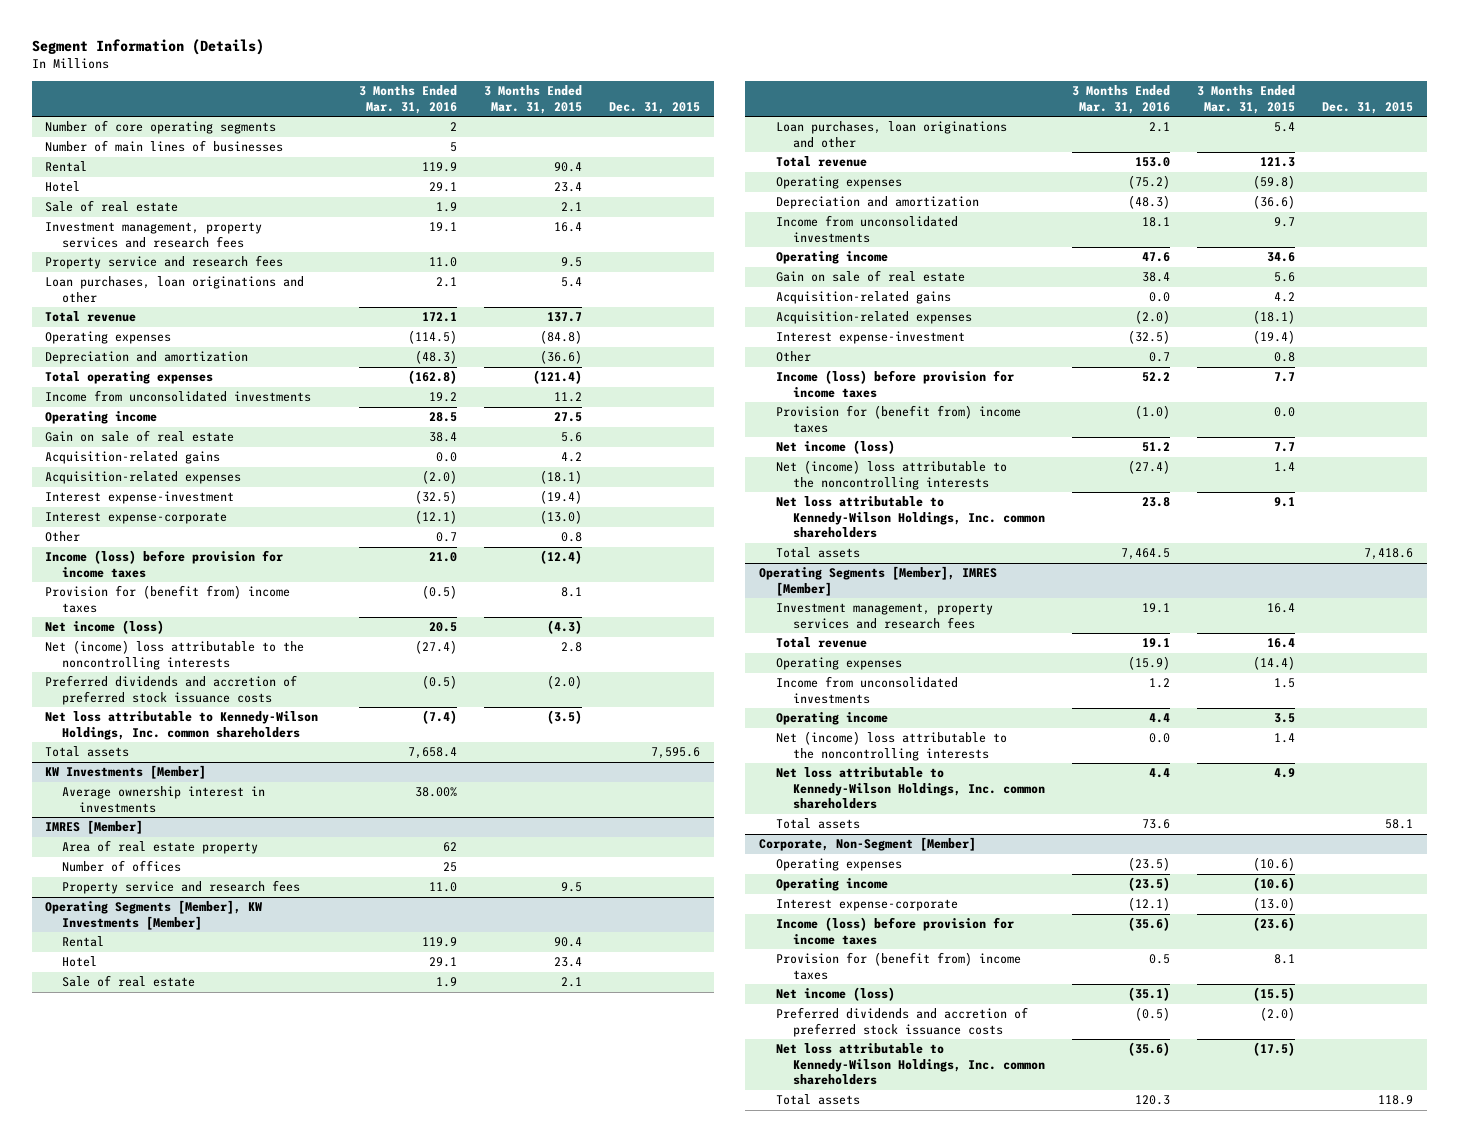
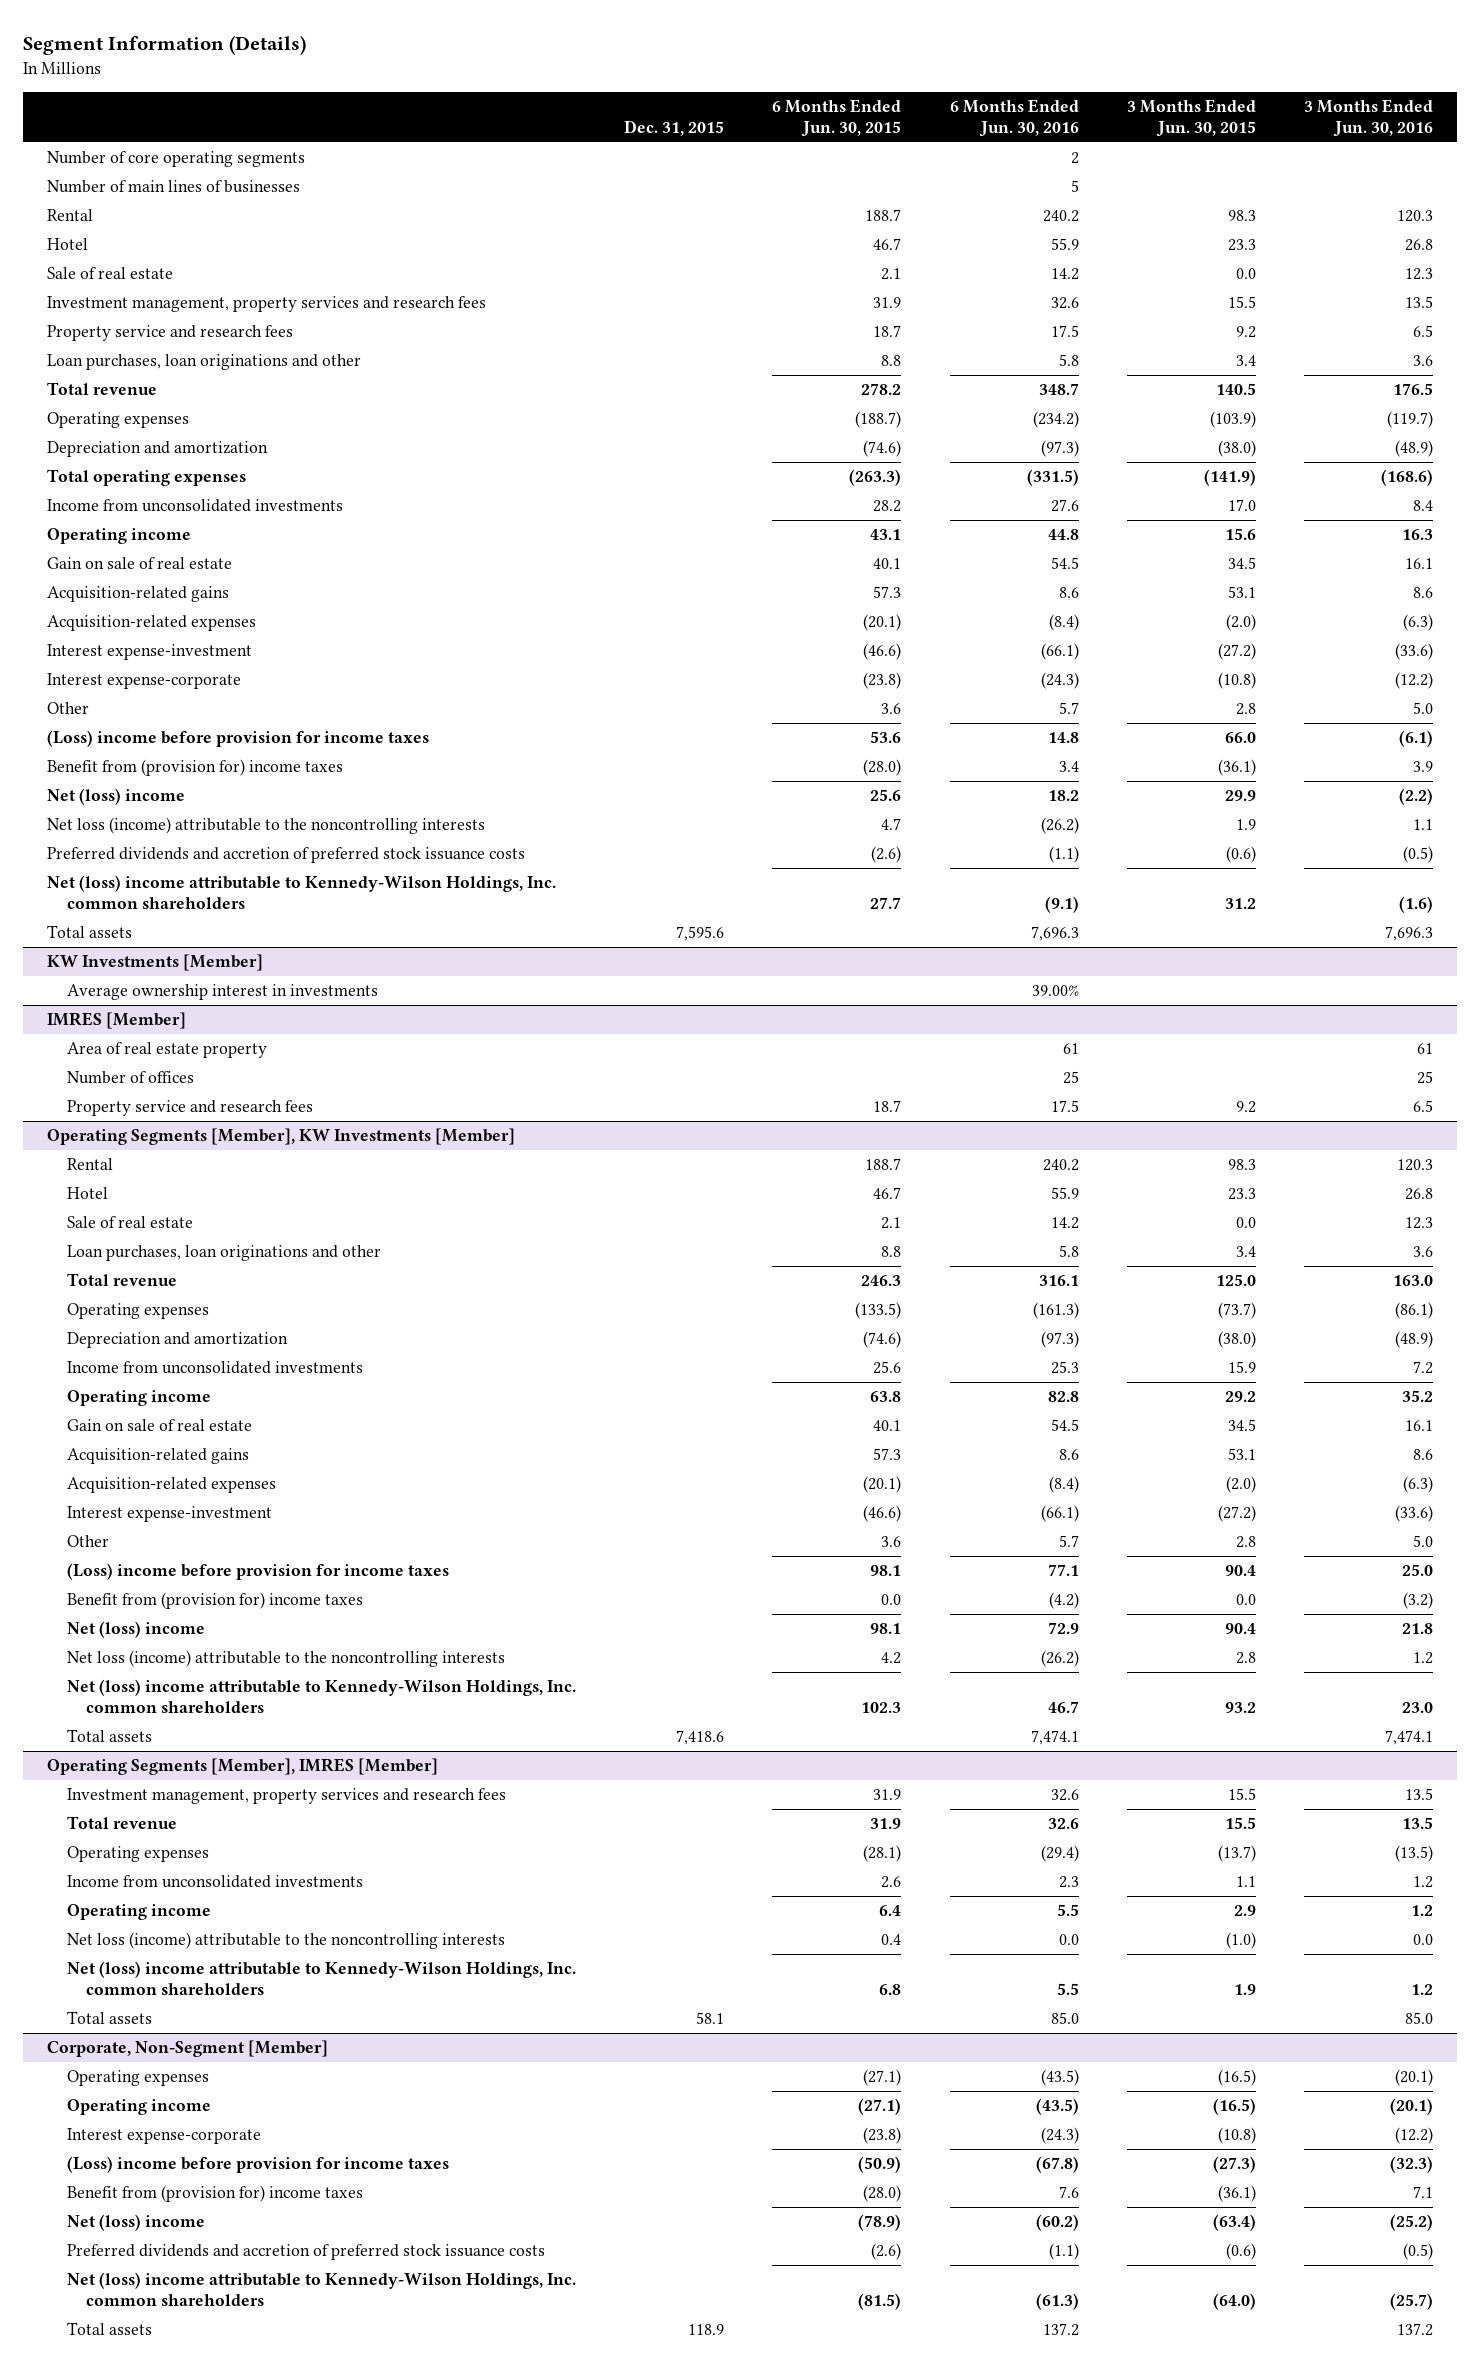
- | 3 Months Ended Mar. 31, 2016 | 3 Months Ended Mar. 31, 2015 | Dec. 31, 2015
+ | Dec. 31, 2015 | 6 Months Ended Jun. 30, 2015 | 6 Months Ended Jun. 30, 2016 | 3 Months Ended Jun. 30, 2015 | 3 Months Ended Jun. 30, 2016
- Income (loss) before provision for income taxes | 21.0 | (12.4) |
- Provision for (benefit from) income taxes | (0.5) | 8.1 |
- Net income (loss) | 20.5 | (4.3) |
- Net (income) loss attributable to the noncontrolling interests | (27.4) | 2.8 |
+ (Loss) income before provision for income taxes | | 53.6 | 14.8 | 66.0 | (6.1)
+ Benefit from (provision for) income taxes | | (28.0) | 3.4 | (36.1) | 3.9
+ Net (loss) income | | 25.6 | 18.2 | 29.9 | (2.2)
+ Net loss (income) attributable to the noncontrolling interests | | 4.7 | (26.2) | 1.9 | 1.1
- Net loss attributable to Kennedy-Wilson Holdings, Inc. common shareholders | (7.4) | (3.5) |
+ Net (loss) income attributable to Kennedy-Wilson Holdings, Inc. common shareholders | | 27.7 | (9.1) | 31.2 | (1.6)
@ Operating Segments [Member], KW Investments [Member]
- Income (loss) before provision for income taxes | 52.2 | 7.7 |
- Provision for (benefit from) income taxes | (1.0) | 0.0 |
- Net income (loss) | 51.2 | 7.7 |
- Net (income) loss attributable to the noncontrolling interests | (27.4) | 1.4 |
- Net loss attributable to Kennedy-Wilson Holdings, Inc. common shareholders | 23.8 | 9.1 |
+ (Loss) income before provision for income taxes | | 98.1 | 77.1 | 90.4 | 25.0
+ Benefit from (provision for) income taxes | | 0.0 | (4.2) | 0.0 | (3.2)
+ Net (loss) income | | 98.1 | 72.9 | 90.4 | 21.8
+ Net loss (income) attributable to the noncontrolling interests | | 4.2 | (26.2) | 2.8 | 1.2
+ Net (loss) income attributable to Kennedy-Wilson Holdings, Inc. common shareholders | | 102.3 | 46.7 | 93.2 | 23.0
@ Operating Segments [Member], IMRES [Member]
- Net (income) loss attributable to the noncontrolling interests | 0.0 | 1.4 |
- Net loss attributable to Kennedy-Wilson Holdings, Inc. common shareholders | 4.4 | 4.9 |
+ Net loss (income) attributable to the noncontrolling interests | | 0.4 | 0.0 | (1.0) | 0.0
+ Net (loss) income attributable to Kennedy-Wilson Holdings, Inc. common shareholders | | 6.8 | 5.5 | 1.9 | 1.2
@ Corporate, Non-Segment [Member]
- Income (loss) before provision for income taxes | (35.6) | (23.6) |
- Provision for (benefit from) income taxes | 0.5 | 8.1 |
- Net income (loss) | (35.1) | (15.5) |
+ (Loss) income before provision for income taxes | | (50.9) | (67.8) | (27.3) | (32.3)
+ Benefit from (provision for) income taxes | | (28.0) | 7.6 | (36.1) | 7.1
+ Net (loss) income | | (78.9) | (60.2) | (63.4) | (25.2)
- Net loss attributable to Kennedy-Wilson Holdings, Inc. common shareholders | (35.6) | (17.5) |
+ Net (loss) income attributable to Kennedy-Wilson Holdings, Inc. common shareholders | | (81.5) | (61.3) | (64.0) | (25.7)

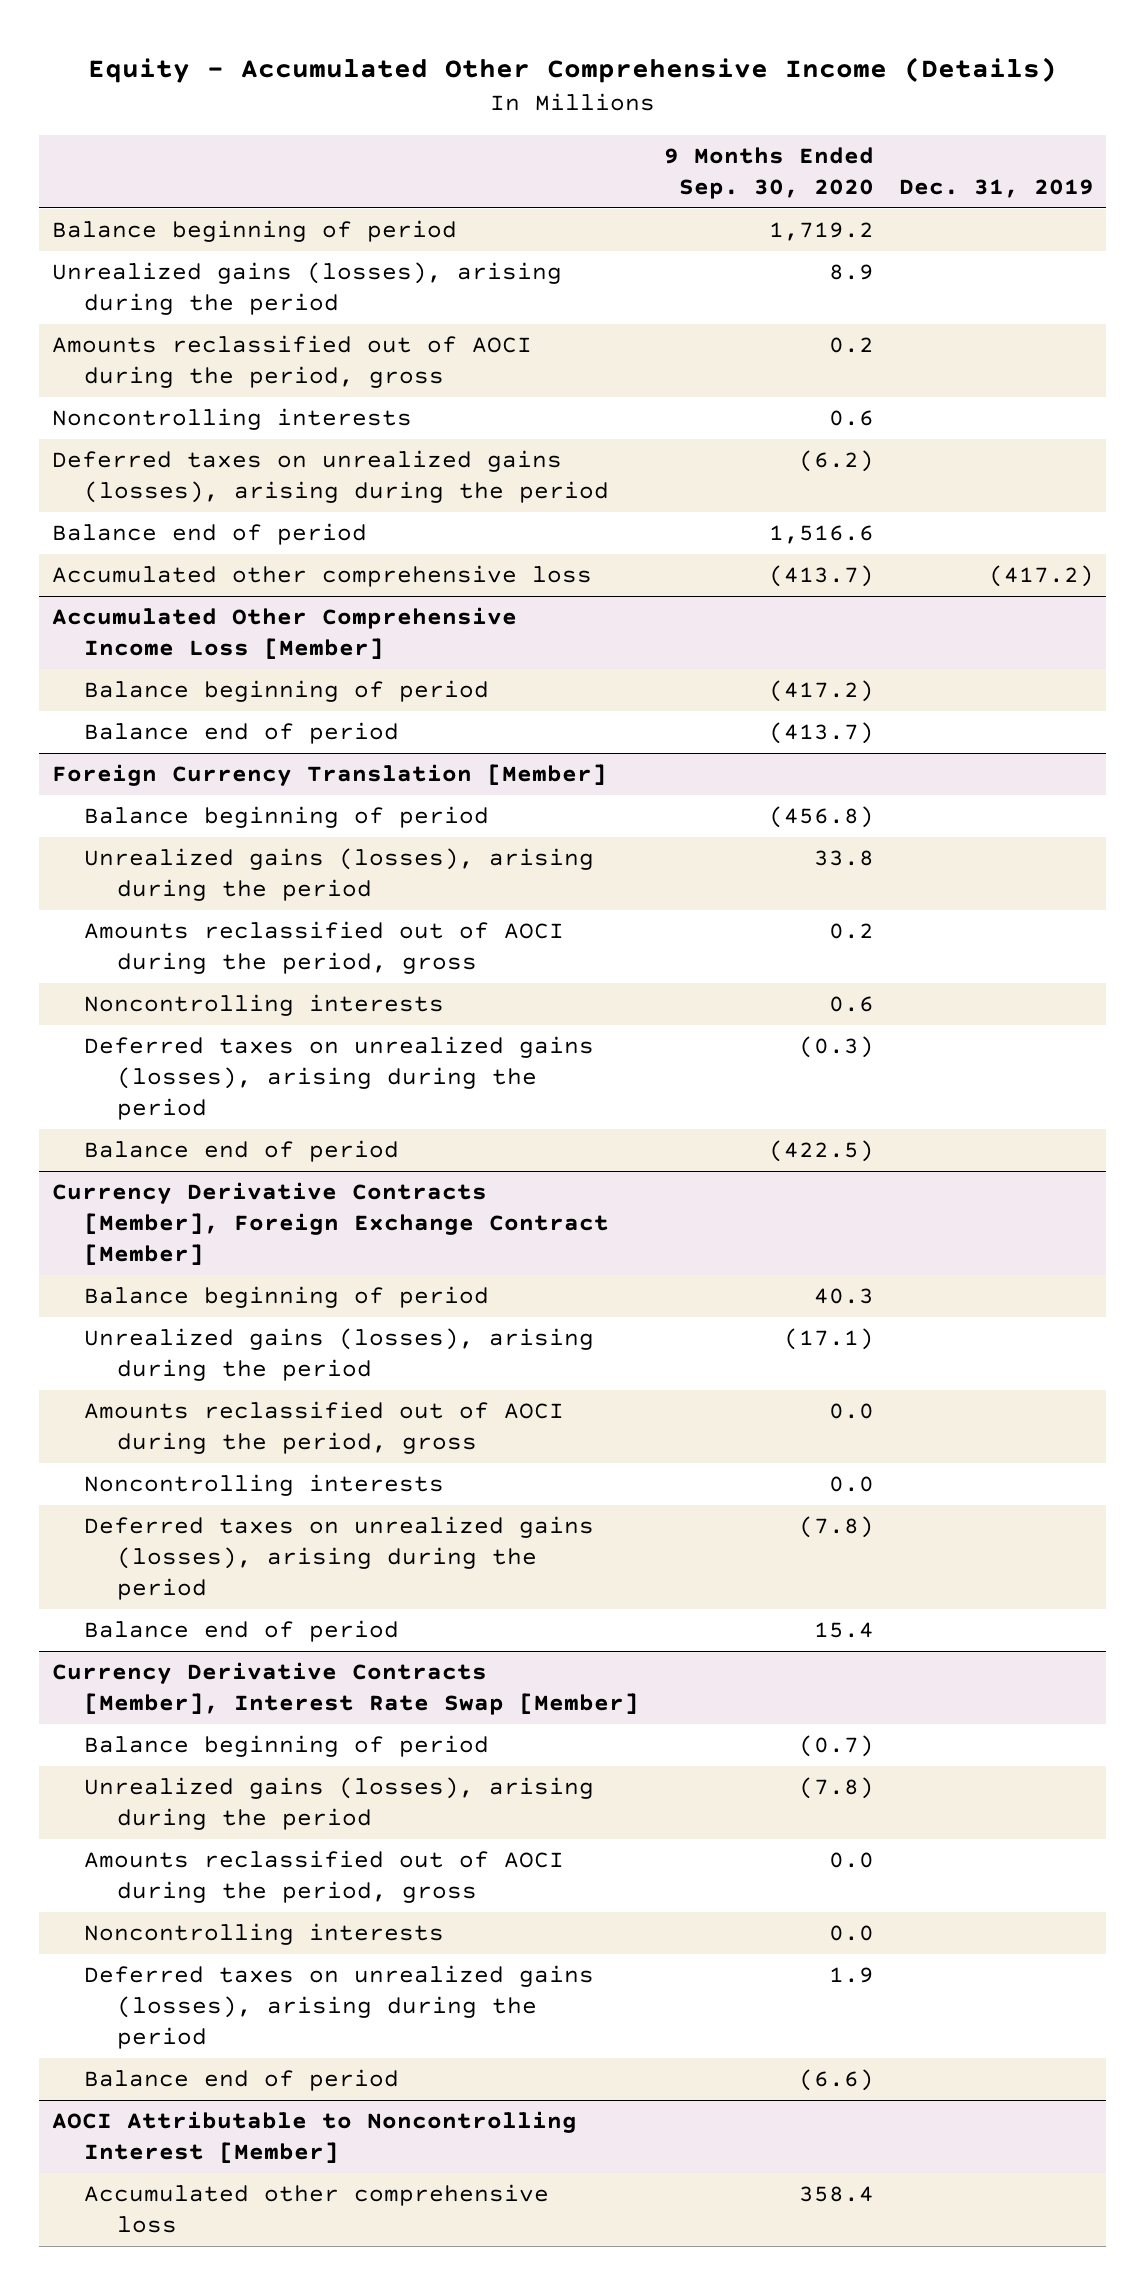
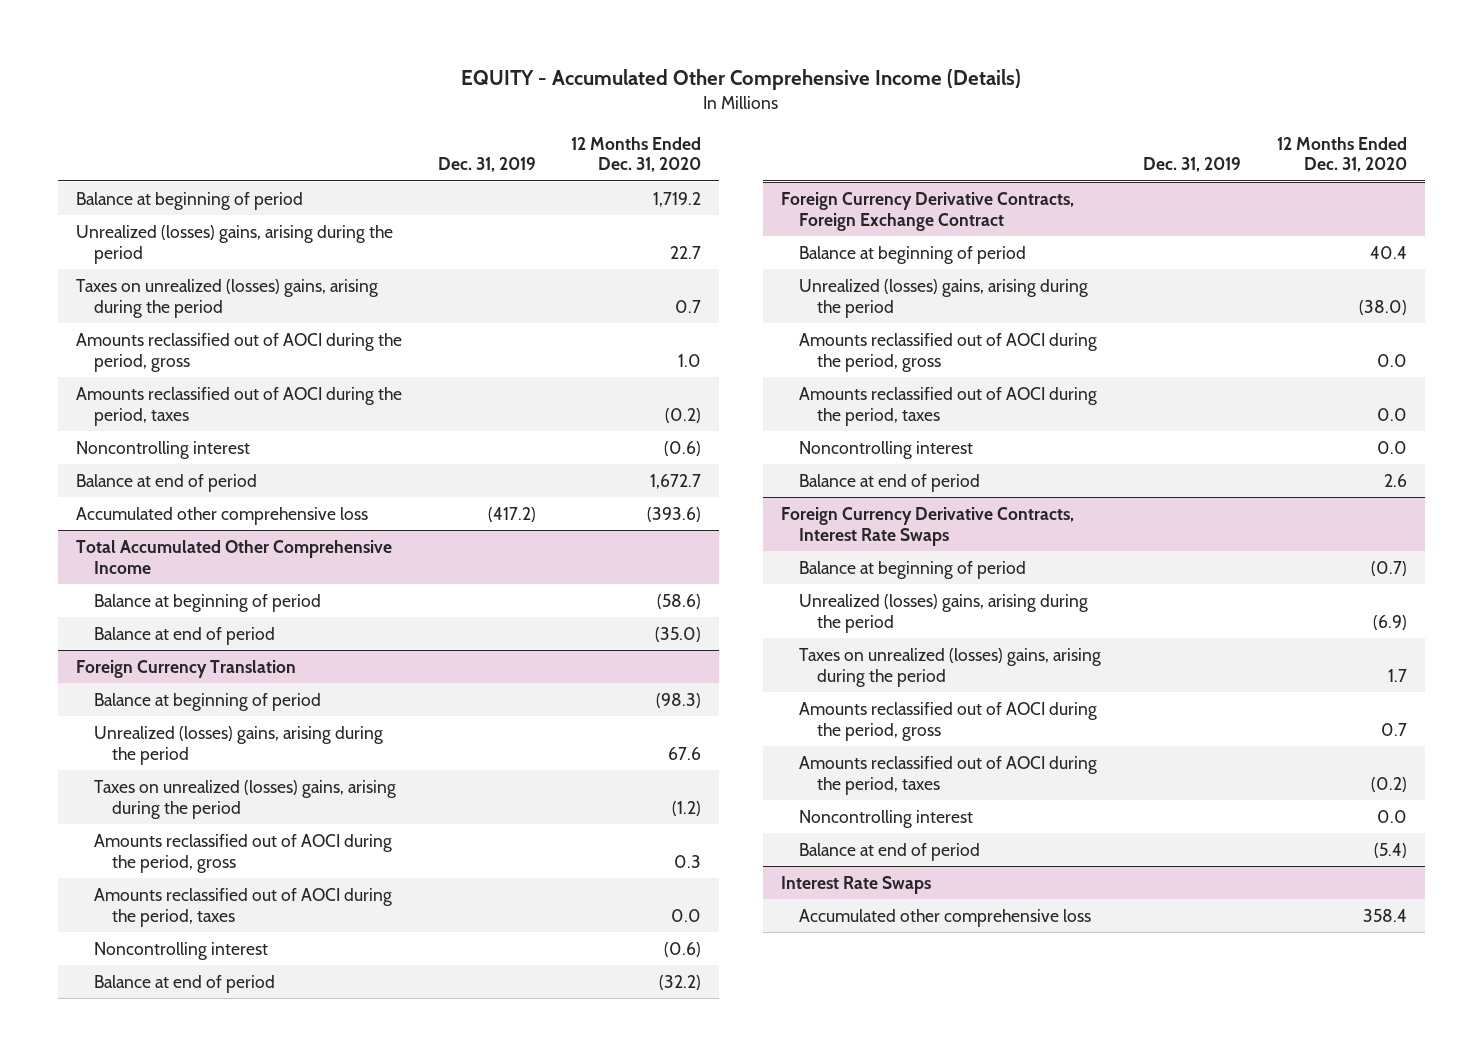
- Equity - Accumulated Other Comprehensive Income (Details)
+ EQUITY - Accumulated Other Comprehensive Income (Details)
- | 9 Months Ended Sep. 30, 2020 | Dec. 31, 2019
+ | Dec. 31, 2019 | 12 Months Ended Dec. 31, 2020
- Balance beginning of period | 1,719.2 |
- Unrealized gains (losses), arising during the period | 8.9 |
+ Balance at beginning of period | | 1,719.2
+ Unrealized (losses) gains, arising during the period | | 22.7
+ Taxes on unrealized (losses) gains, arising during the period | | 0.7
- Noncontrolling interests | 0.6 |
- Deferred taxes on unrealized gains (losses), arising during the period | (6.2) |
- Balance end of period | 1,516.6 |
+ Amounts reclassified out of AOCI during the period, taxes | | (0.2)
+ Noncontrolling interest | | (0.6)
+ Balance at end of period | | 1,672.7
- Accumulated Other Comprehensive Income Loss [Member]
- Balance beginning of period | (417.2) |
- Balance end of period | (413.7) |
- Foreign Currency Translation [Member]
- Balance beginning of period | (456.8) |
- Unrealized gains (losses), arising during the period | 33.8 |
+ Total Accumulated Other Comprehensive Income
+ Balance at beginning of period | | (58.6)
+ Balance at end of period | | (35.0)
+ Foreign Currency Translation
+ Balance at beginning of period | | (98.3)
+ Unrealized (losses) gains, arising during the period | | 67.6
+ Taxes on unrealized (losses) gains, arising during the period | | (1.2)
- Noncontrolling interests | 0.6 |
- Deferred taxes on unrealized gains (losses), arising during the period | (0.3) |
- Balance end of period | (422.5) |
- Currency Derivative Contracts [Member], Foreign Exchange Contract [Member]
- Balance beginning of period | 40.3 |
- Unrealized gains (losses), arising during the period | (17.1) |
+ Amounts reclassified out of AOCI during the period, taxes | | 0.0
+ Noncontrolling interest | | (0.6)
+ Balance at end of period | | (32.2)
+ Foreign Currency Derivative Contracts, Foreign Exchange Contract
+ Balance at beginning of period | | 40.4
+ Unrealized (losses) gains, arising during the period | | (38.0)
- Noncontrolling interests | 0.0 |
- Deferred taxes on unrealized gains (losses), arising during the period | (7.8) |
- Balance end of period | 15.4 |
- Currency Derivative Contracts [Member], Interest Rate Swap [Member]
- Balance beginning of period | (0.7) |
- Unrealized gains (losses), arising during the period | (7.8) |
+ Amounts reclassified out of AOCI during the period, taxes | | 0.0
+ Noncontrolling interest | | 0.0
+ Balance at end of period | | 2.6
+ Foreign Currency Derivative Contracts, Interest Rate Swaps
+ Balance at beginning of period | | (0.7)
+ Unrealized (losses) gains, arising during the period | | (6.9)
+ Taxes on unrealized (losses) gains, arising during the period | | 1.7
- Noncontrolling interests | 0.0 |
- Deferred taxes on unrealized gains (losses), arising during the period | 1.9 |
- Balance end of period | (6.6) |
- AOCI Attributable to Noncontrolling Interest [Member]
+ Amounts reclassified out of AOCI during the period, taxes | | (0.2)
+ Noncontrolling interest | | 0.0
+ Balance at end of period | | (5.4)
+ Interest Rate Swaps

